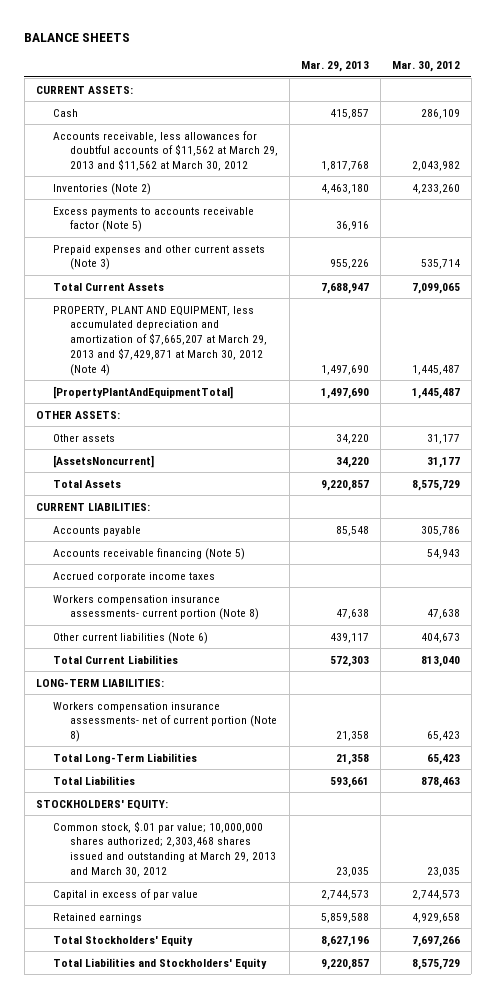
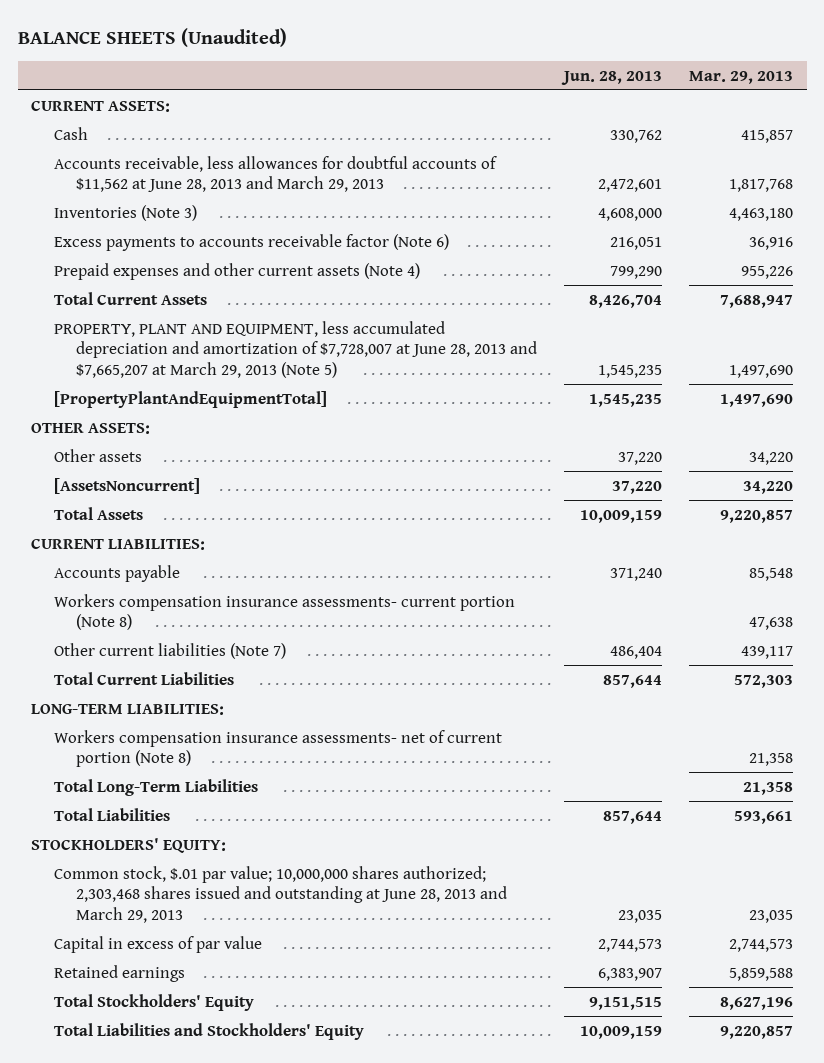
- BALANCE SHEETS
+ BALANCE SHEETS (Unaudited)
- | Mar. 29, 2013 | Mar. 30, 2012
+ | Jun. 28, 2013 | Mar. 29, 2013
- Accounts receivable, less allowances for doubtful accounts of $11,562 at March 29, 2013 and $11,562 at March 30, 2012 | 1,817,768 | 2,043,982
- Inventories (Note 2) | 4,463,180 | 4,233,260
- Excess payments to accounts receivable factor (Note 5) | 36,916 |
- Prepaid expenses and other current assets (Note 3) | 955,226 | 535,714
+ Accounts receivable, less allowances for doubtful accounts of $11,562 at June 28, 2013 and March 29, 2013 | 2,472,601 | 1,817,768
+ Inventories (Note 3) | 4,608,000 | 4,463,180
+ Excess payments to accounts receivable factor (Note 6) | 216,051 | 36,916
+ Prepaid expenses and other current assets (Note 4) | 799,290 | 955,226
- PROPERTY, PLANT AND EQUIPMENT, less accumulated depreciation and amortization of $7,665,207 at March 29, 2013 and $7,429,871 at March 30, 2012 (Note 4) | 1,497,690 | 1,445,487
+ PROPERTY, PLANT AND EQUIPMENT, less accumulated depreciation and amortization of $7,728,007 at June 28, 2013 and $7,665,207 at March 29, 2013 (Note 5) | 1,545,235 | 1,497,690
- Accounts receivable financing (Note 5) | | 54,943
- Accrued corporate income taxes
- Other current liabilities (Note 6) | 439,117 | 404,673
+ Other current liabilities (Note 7) | 486,404 | 439,117
- Common stock, $.01 par value; 10,000,000 shares authorized; 2,303,468 shares issued and outstanding at March 29, 2013 and March 30, 2012 | 23,035 | 23,035
+ Common stock, $.01 par value; 10,000,000 shares authorized; 2,303,468 shares issued and outstanding at June 28, 2013 and March 29, 2013 | 23,035 | 23,035

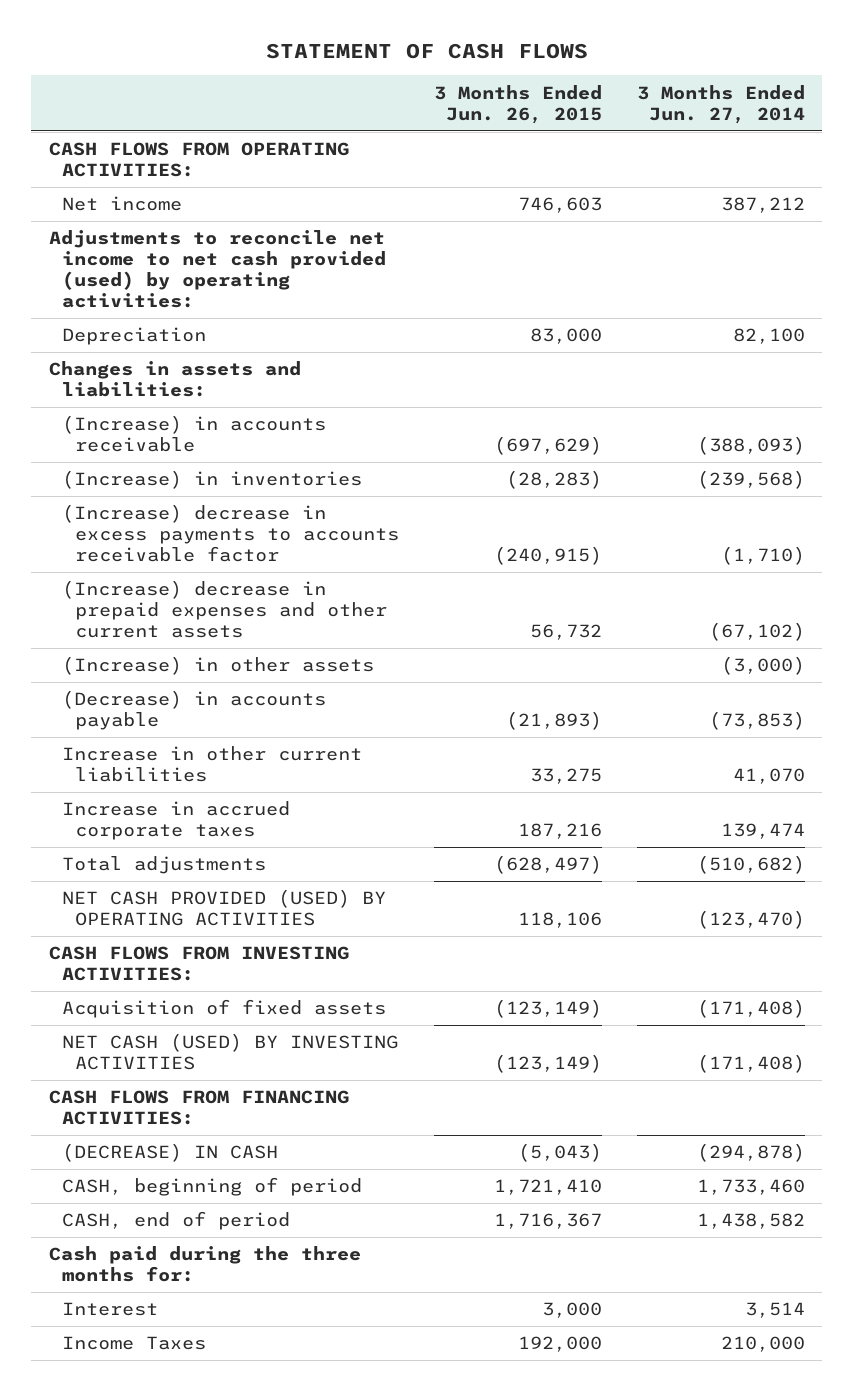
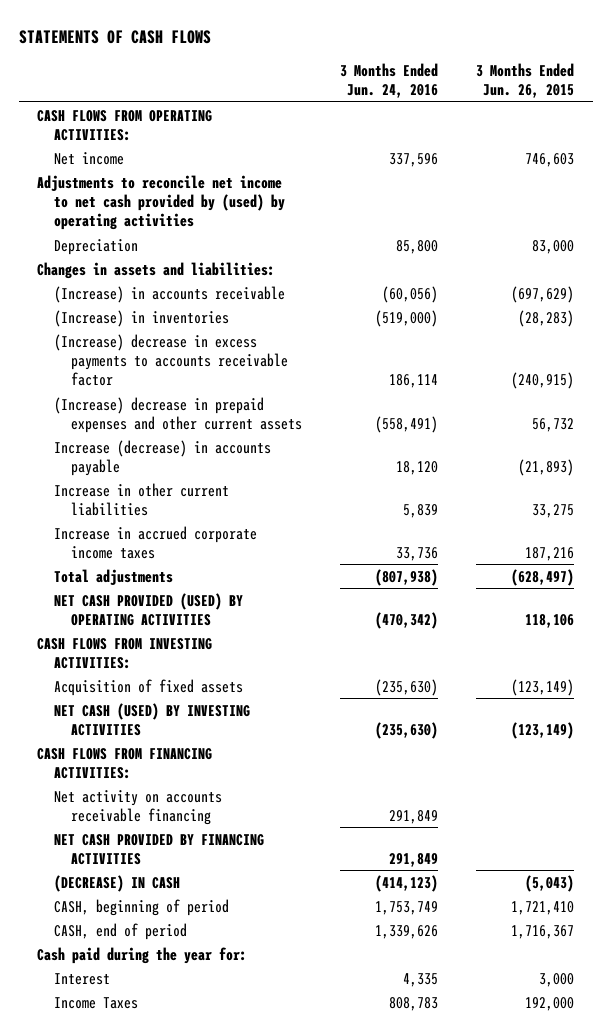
- STATEMENT OF CASH FLOWS
+ STATEMENTS OF CASH FLOWS
- | 3 Months Ended Jun. 26, 2015 | 3 Months Ended Jun. 27, 2014
+ | 3 Months Ended Jun. 24, 2016 | 3 Months Ended Jun. 26, 2015
- Adjustments to reconcile net income to net cash provided (used) by operating activities:
+ Adjustments to reconcile net income to net cash provided by (used) by operating activities
- (Increase) in other assets | | (3,000)
- (Decrease) in accounts payable | (21,893) | (73,853)
+ Increase (decrease) in accounts payable | 18,120 | (21,893)
- Increase in accrued corporate taxes | 187,216 | 139,474
+ Increase in accrued corporate income taxes | 33,736 | 187,216
+ Net activity on accounts receivable financing | 291,849 |
+ NET CASH PROVIDED BY FINANCING ACTIVITIES | 291,849 |
- Cash paid during the three months for:
+ Cash paid during the year for:

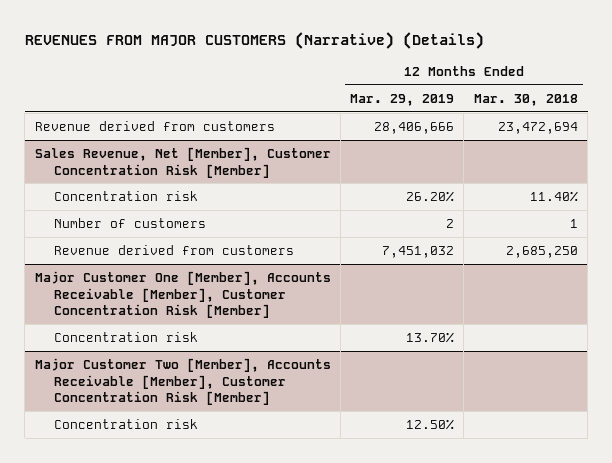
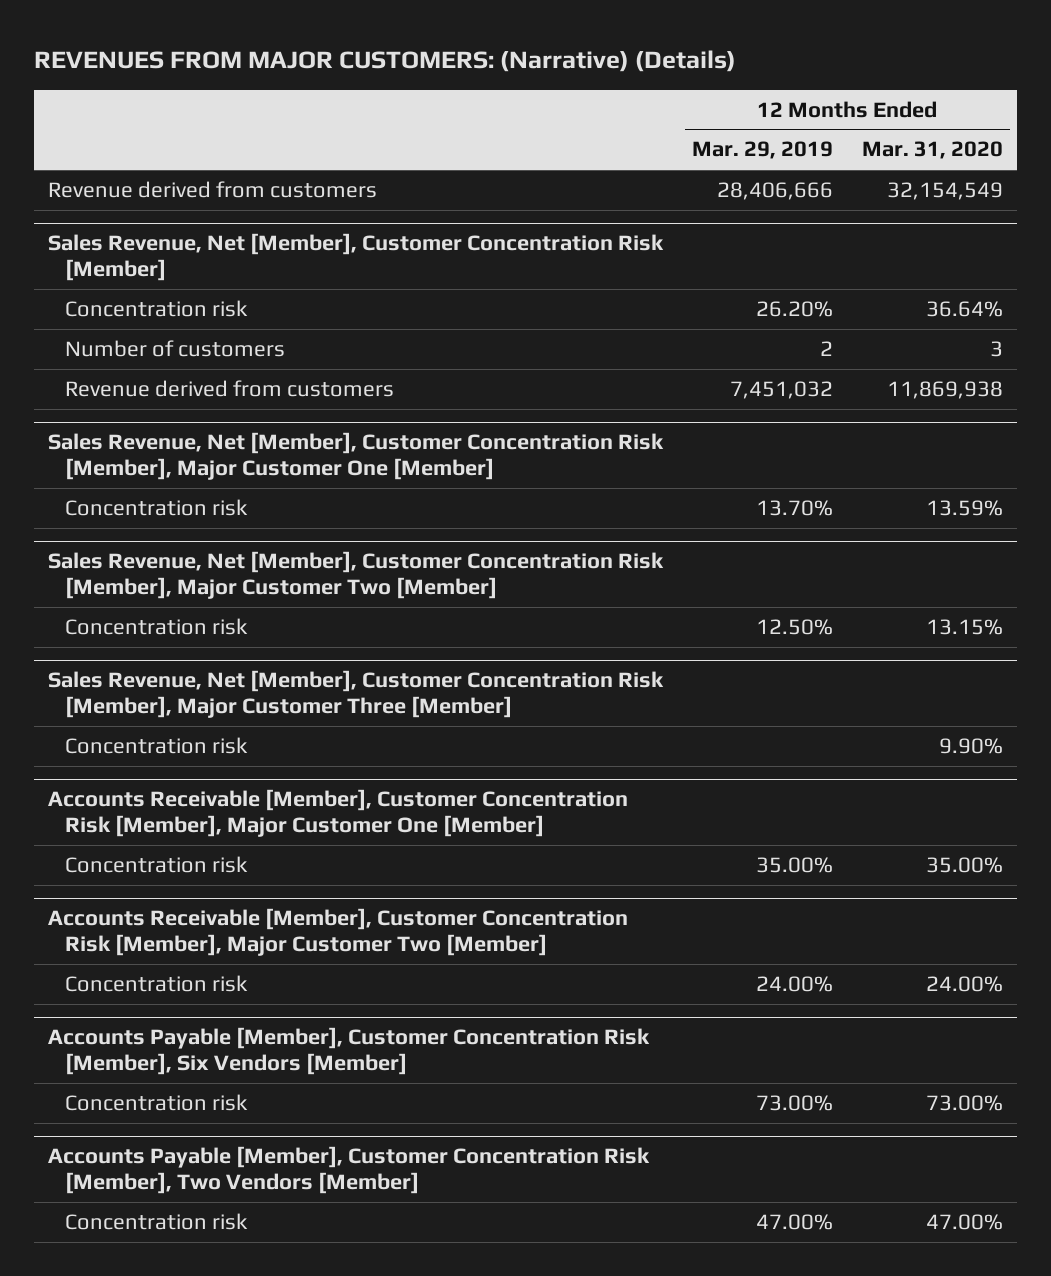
- REVENUES FROM MAJOR CUSTOMERS (Narrative) (Details)
+ REVENUES FROM MAJOR CUSTOMERS: (Narrative) (Details)
- | 12 Months Ended Mar. 29, 2019 | 12 Months Ended Mar. 30, 2018
+ | 12 Months Ended Mar. 29, 2019 | 12 Months Ended Mar. 31, 2020
- Major Customer One [Member], Accounts Receivable [Member], Customer Concentration Risk [Member]
+ Sales Revenue, Net [Member], Customer Concentration Risk [Member], Major Customer One [Member]
- Major Customer Two [Member], Accounts Receivable [Member], Customer Concentration Risk [Member]
+ Sales Revenue, Net [Member], Customer Concentration Risk [Member], Major Customer Two [Member]
+ Sales Revenue, Net [Member], Customer Concentration Risk [Member], Major Customer Three [Member]
+ Concentration risk | | 9.90%
+ Accounts Receivable [Member], Customer Concentration Risk [Member], Major Customer One [Member]
+ Concentration risk | 35.00% | 35.00%
+ Accounts Receivable [Member], Customer Concentration Risk [Member], Major Customer Two [Member]
+ Concentration risk | 24.00% | 24.00%
+ Accounts Payable [Member], Customer Concentration Risk [Member], Six Vendors [Member]
+ Concentration risk | 73.00% | 73.00%
+ Accounts Payable [Member], Customer Concentration Risk [Member], Two Vendors [Member]
+ Concentration risk | 47.00% | 47.00%

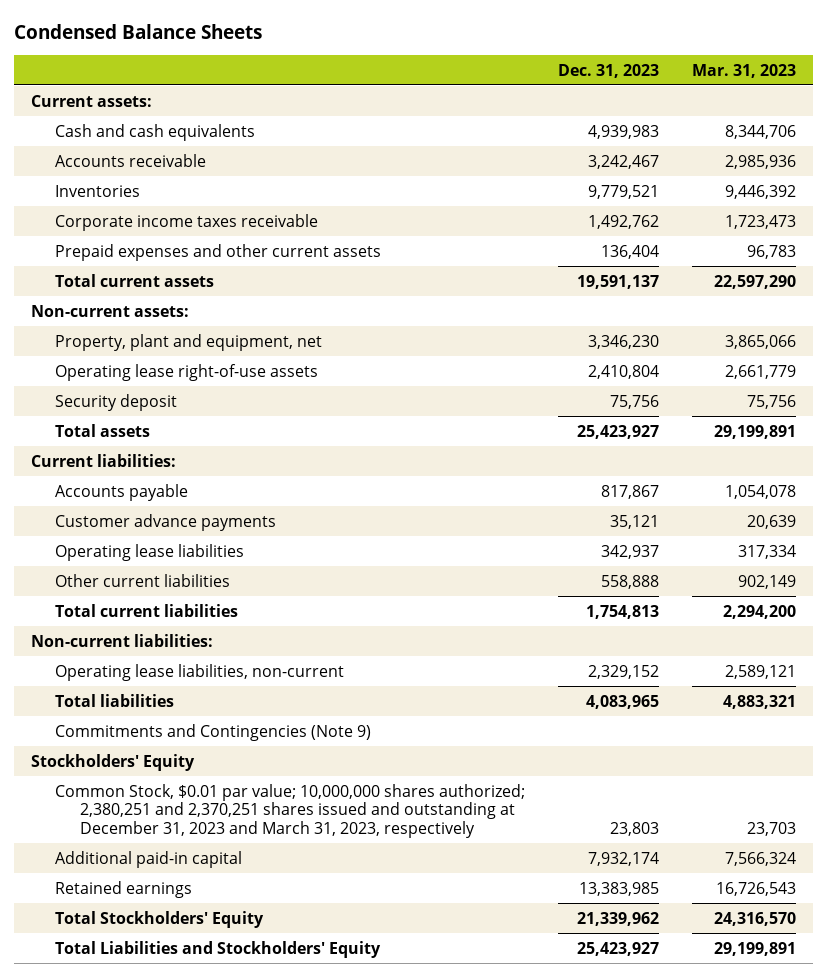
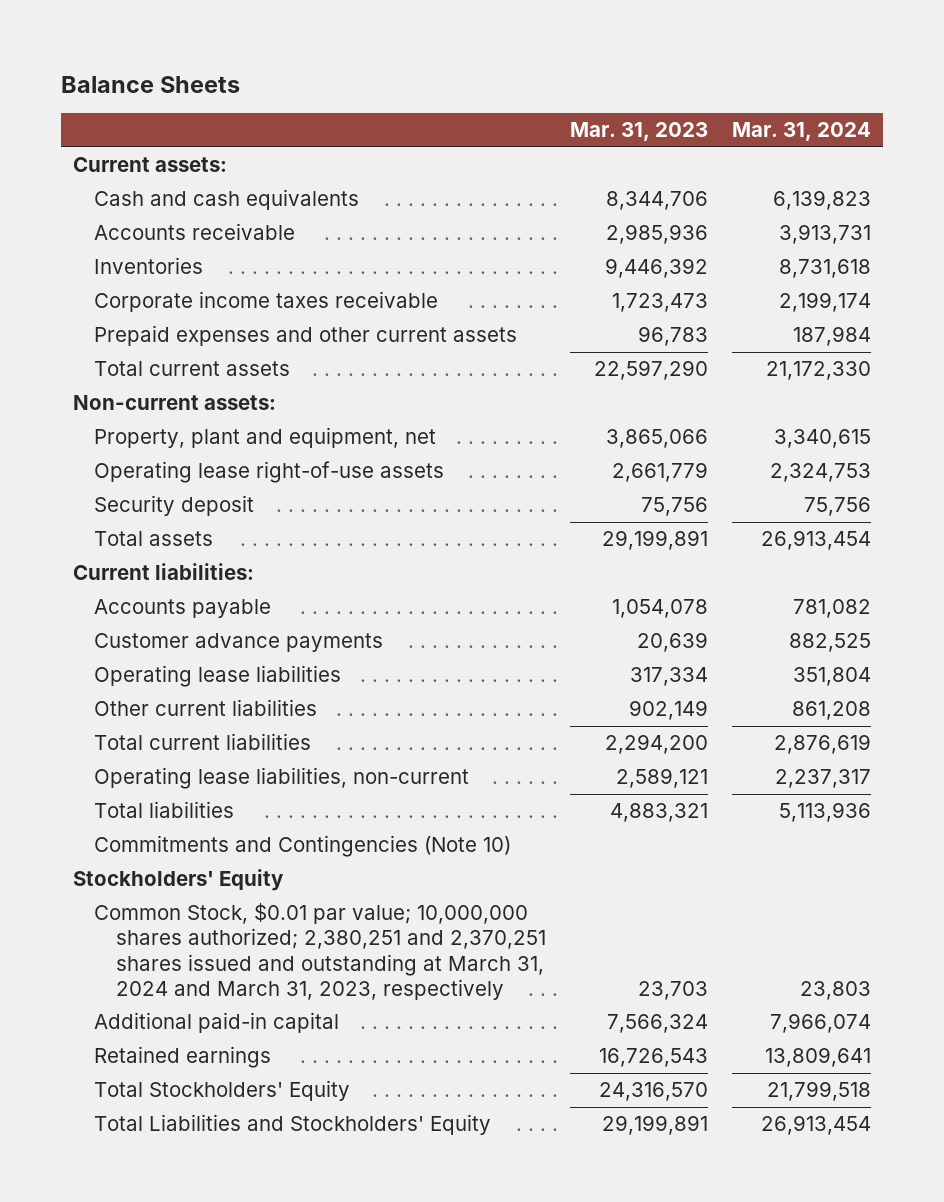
- Condensed Balance Sheets
+ Balance Sheets
- | Dec. 31, 2023 | Mar. 31, 2023
+ | Mar. 31, 2023 | Mar. 31, 2024
- Non-current liabilities:
- Commitments and Contingencies (Note 9)
+ Commitments and Contingencies (Note 10)
- Common Stock, $0.01 par value; 10,000,000 shares authorized; 2,380,251 and 2,370,251 shares issued and outstanding at December 31, 2023 and March 31, 2023, respectively | 23,803 | 23,703
+ Common Stock, $0.01 par value; 10,000,000 shares authorized; 2,380,251 and 2,370,251 shares issued and outstanding at March 31, 2024 and March 31, 2023, respectively | 23,703 | 23,803

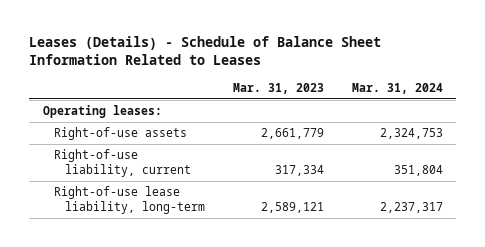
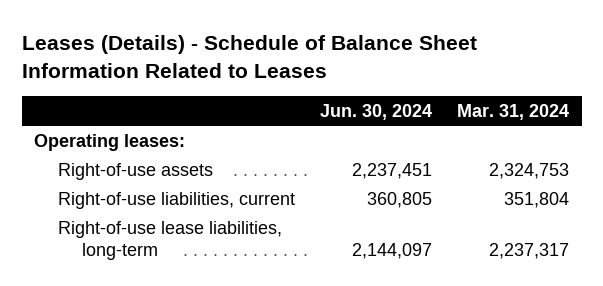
- | Mar. 31, 2023 | Mar. 31, 2024
+ | Jun. 30, 2024 | Mar. 31, 2024
- Right-of-use liability, current | 317,334 | 351,804
- Right-of-use lease liability, long-term | 2,589,121 | 2,237,317
+ Right-of-use liabilities, current | 360,805 | 351,804
+ Right-of-use lease liabilities, long-term | 2,144,097 | 2,237,317

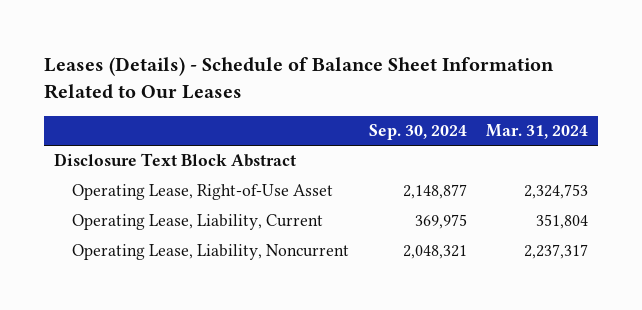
- Leases (Details) - Schedule of Balance Sheet Information Related to Leases
+ Leases (Details) - Schedule of Balance Sheet Information Related to Our Leases
- | Jun. 30, 2024 | Mar. 31, 2024
+ | Sep. 30, 2024 | Mar. 31, 2024
- Operating leases:
- Right-of-use assets | 2,237,451 | 2,324,753
- Right-of-use liabilities, current | 360,805 | 351,804
- Right-of-use lease liabilities, long-term | 2,144,097 | 2,237,317
+ Disclosure Text Block Abstract
+ Operating Lease, Right-of-Use Asset | 2,148,877 | 2,324,753
+ Operating Lease, Liability, Current | 369,975 | 351,804
+ Operating Lease, Liability, Noncurrent | 2,048,321 | 2,237,317

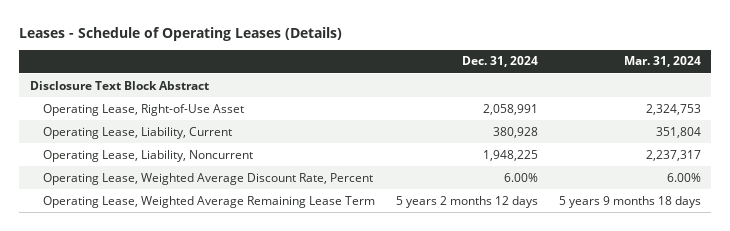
- Leases (Details) - Schedule of Balance Sheet Information Related to Our Leases
+ Leases - Schedule of Operating Leases (Details)
- | Sep. 30, 2024 | Mar. 31, 2024
+ | Dec. 31, 2024 | Mar. 31, 2024
+ Operating Lease, Weighted Average Discount Rate, Percent | 6.00% | 6.00%
+ Operating Lease, Weighted Average Remaining Lease Term | 5 years 2 months 12 days | 5 years 9 months 18 days

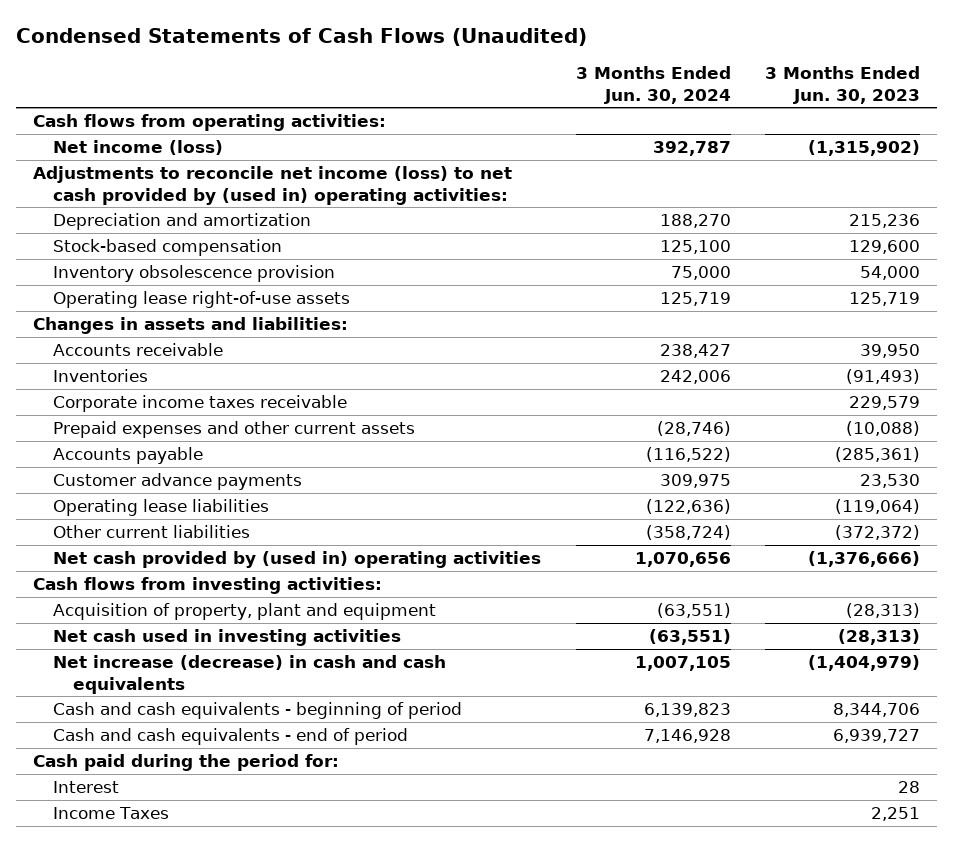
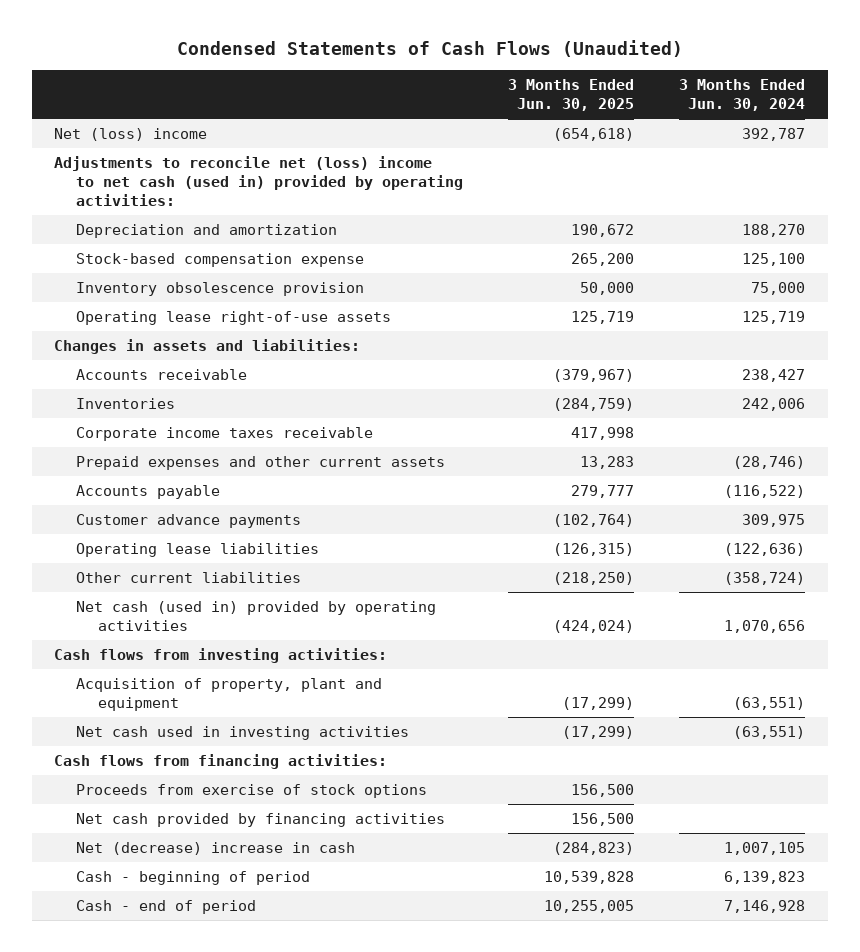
- | 3 Months Ended Jun. 30, 2024 | 3 Months Ended Jun. 30, 2023
+ | 3 Months Ended Jun. 30, 2025 | 3 Months Ended Jun. 30, 2024
- Cash flows from operating activities:
- Net income (loss) | 392,787 | (1,315,902)
- Adjustments to reconcile net income (loss) to net cash provided by (used in) operating activities:
+ Net (loss) income | (654,618) | 392,787
+ Adjustments to reconcile net (loss) income to net cash (used in) provided by operating activities:
- Stock-based compensation | 125,100 | 129,600
+ Stock-based compensation expense | 265,200 | 125,100
- Net cash provided by (used in) operating activities | 1,070,656 | (1,376,666)
+ Net cash (used in) provided by operating activities | (424,024) | 1,070,656
- Net increase (decrease) in cash and cash equivalents | 1,007,105 | (1,404,979)
- Cash and cash equivalents - beginning of period | 6,139,823 | 8,344,706
- Cash and cash equivalents - end of period | 7,146,928 | 6,939,727
- Cash paid during the period for:
- Interest | | 28
- Income Taxes | | 2,251
+ Cash flows from financing activities:
+ Proceeds from exercise of stock options | 156,500 |
+ Net cash provided by financing activities | 156,500 |
+ Net (decrease) increase in cash | (284,823) | 1,007,105
+ Cash - beginning of period | 10,539,828 | 6,139,823
+ Cash - end of period | 10,255,005 | 7,146,928

